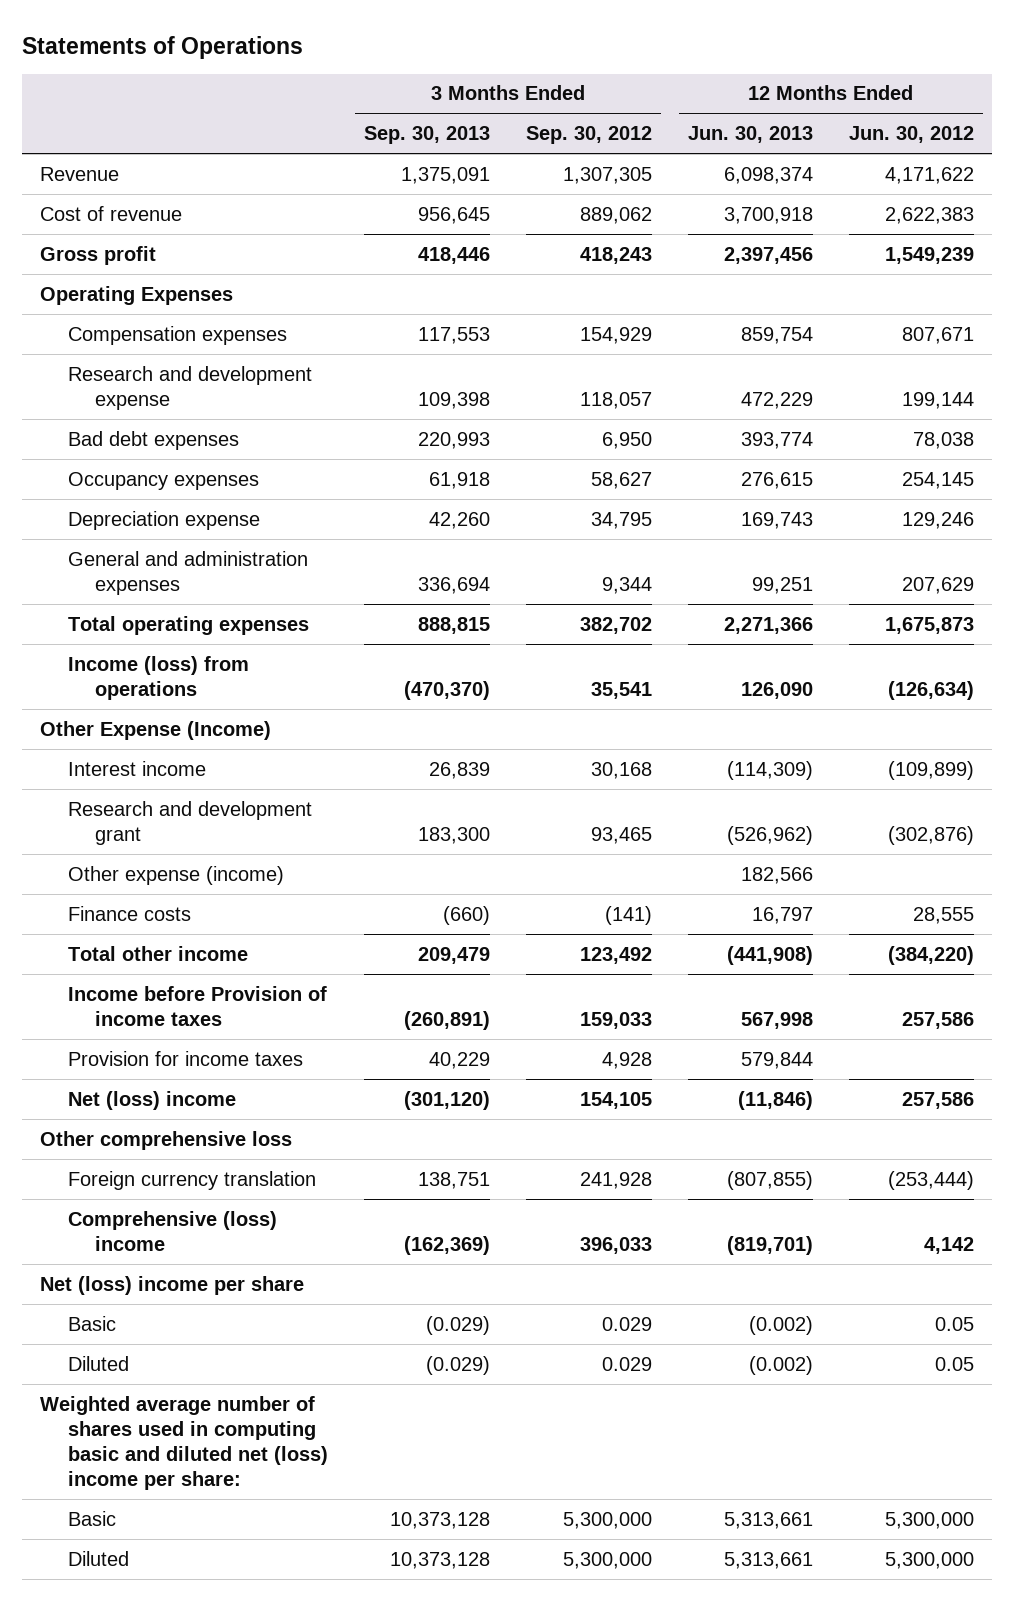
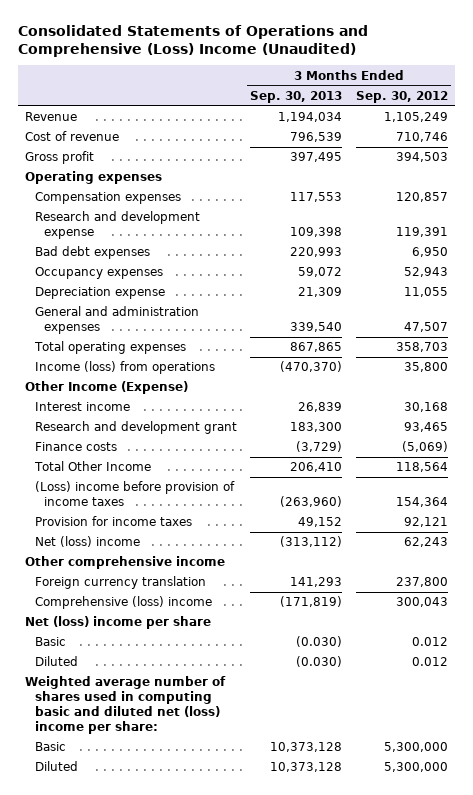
- Statements of Operations
+ Consolidated Statements of Operations and Comprehensive (Loss) Income (Unaudited)
- | 3 Months Ended Sep. 30, 2013 | 3 Months Ended Sep. 30, 2012 | 12 Months Ended Jun. 30, 2013 | 12 Months Ended Jun. 30, 2012
+ | 3 Months Ended Sep. 30, 2013 | 3 Months Ended Sep. 30, 2012
- Revenue | 1,375,091 | 1,307,305 | 6,098,374 | 4,171,622
- Cost of revenue | 956,645 | 889,062 | 3,700,918 | 2,622,383
- Gross profit | 418,446 | 418,243 | 2,397,456 | 1,549,239
- Operating Expenses
- Compensation expenses | 117,553 | 154,929 | 859,754 | 807,671
- Research and development expense | 109,398 | 118,057 | 472,229 | 199,144
+ Revenue | 1,194,034 | 1,105,249
+ Cost of revenue | 796,539 | 710,746
+ Gross profit | 397,495 | 394,503
+ Operating expenses
+ Compensation expenses | 117,553 | 120,857
+ Research and development expense | 109,398 | 119,391
- Occupancy expenses | 61,918 | 58,627 | 276,615 | 254,145
- Depreciation expense | 42,260 | 34,795 | 169,743 | 129,246
- General and administration expenses | 336,694 | 9,344 | 99,251 | 207,629
- Total operating expenses | 888,815 | 382,702 | 2,271,366 | 1,675,873
- Income (loss) from operations | (470,370) | 35,541 | 126,090 | (126,634)
- Other Expense (Income)
+ Occupancy expenses | 59,072 | 52,943
+ Depreciation expense | 21,309 | 11,055
+ General and administration expenses | 339,540 | 47,507
+ Total operating expenses | 867,865 | 358,703
+ Income (loss) from operations | (470,370) | 35,800
+ Other Income (Expense)
- Other expense (income) | | | 182,566 |
- Finance costs | (660) | (141) | 16,797 | 28,555
- Total other income | 209,479 | 123,492 | (441,908) | (384,220)
- Income before Provision of income taxes | (260,891) | 159,033 | 567,998 | 257,586
- Provision for income taxes | 40,229 | 4,928 | 579,844 |
- Net (loss) income | (301,120) | 154,105 | (11,846) | 257,586
- Other comprehensive loss
- Foreign currency translation | 138,751 | 241,928 | (807,855) | (253,444)
- Comprehensive (loss) income | (162,369) | 396,033 | (819,701) | 4,142
+ Finance costs | (3,729) | (5,069)
+ Total Other Income | 206,410 | 118,564
+ (Loss) income before provision of income taxes | (263,960) | 154,364
+ Provision for income taxes | 49,152 | 92,121
+ Net (loss) income | (313,112) | 62,243
+ Other comprehensive income
+ Foreign currency translation | 141,293 | 237,800
+ Comprehensive (loss) income | (171,819) | 300,043
- Basic | (0.029) | 0.029 | (0.002) | 0.05
- Diluted | (0.029) | 0.029 | (0.002) | 0.05
+ Basic | (0.030) | 0.012
+ Diluted | (0.030) | 0.012

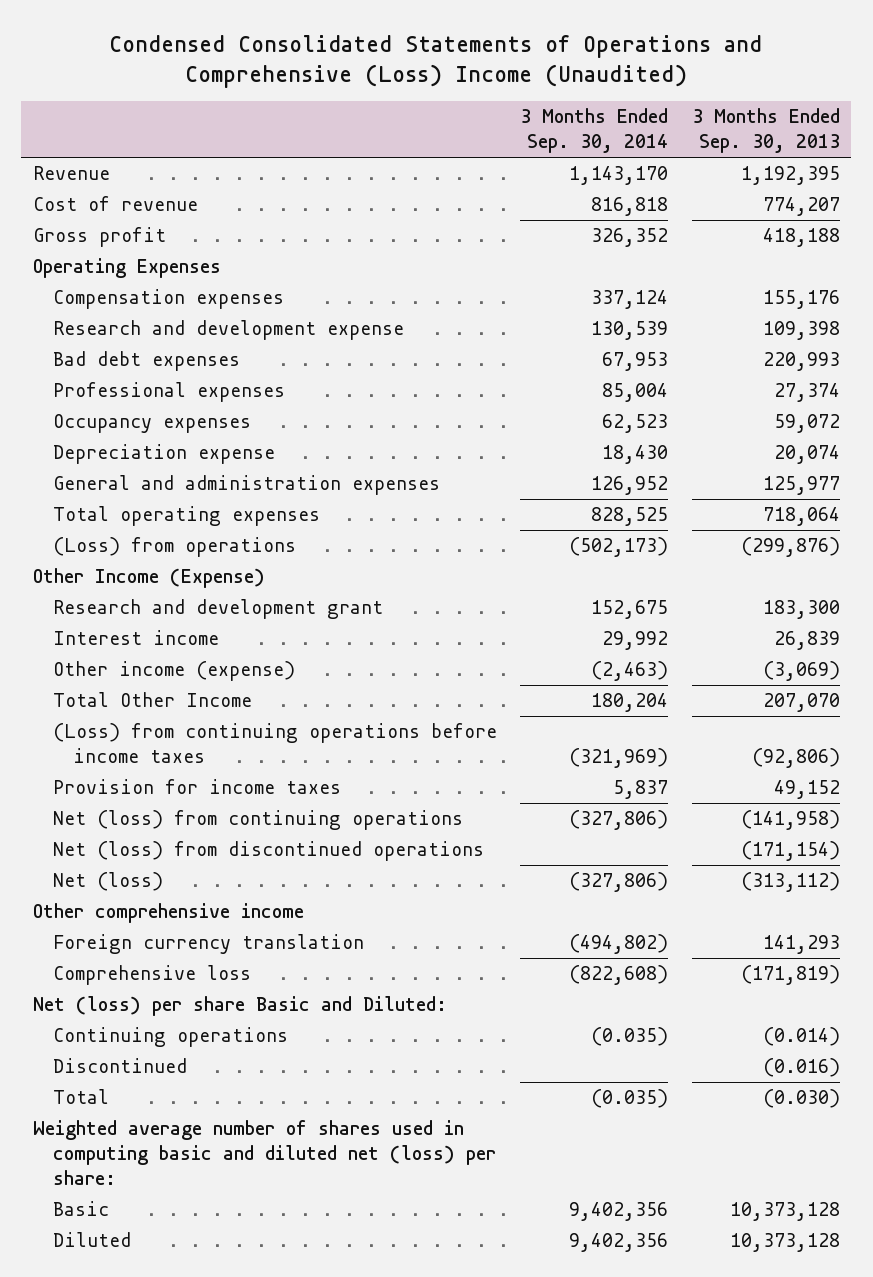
- Consolidated Statements of Operations and Comprehensive (Loss) Income (Unaudited)
+ Condensed Consolidated Statements of Operations and Comprehensive (Loss) Income (Unaudited)
- | 3 Months Ended Sep. 30, 2013 | 3 Months Ended Sep. 30, 2012
+ | 3 Months Ended Sep. 30, 2014 | 3 Months Ended Sep. 30, 2013
- Revenue | 1,194,034 | 1,105,249
- Cost of revenue | 796,539 | 710,746
- Gross profit | 397,495 | 394,503
- Operating expenses
- Compensation expenses | 117,553 | 120,857
+ Revenue | 1,143,170 | 1,192,395
+ Cost of revenue | 816,818 | 774,207
+ Gross profit | 326,352 | 418,188
+ Operating Expenses
+ Compensation expenses | 337,124 | 155,176
+ Professional expenses | 85,004 | 27,374
- Depreciation expense | 21,309 | 11,055
- General and administration expenses | 339,540 | 47,507
- Total operating expenses | 867,865 | 358,703
- Income (loss) from operations | (470,370) | 35,800
+ Depreciation expense | 18,430 | 20,074
+ General and administration expenses | 126,952 | 125,977
+ Total operating expenses | 828,525 | 718,064
+ (Loss) from operations | (502,173) | (299,876)
- Finance costs | (3,729) | (5,069)
- Total Other Income | 206,410 | 118,564
- (Loss) income before provision of income taxes | (263,960) | 154,364
moved down: Interest income | 29,992 | 26,839
+ Other income (expense) | (2,463) | (3,069)
+ Total Other Income | 180,204 | 207,070
+ (Loss) from continuing operations before income taxes | (321,969) | (92,806)
- Net (loss) income | (313,112) | 62,243
+ Net (loss) from continuing operations | (327,806) | (141,958)
+ Net (loss) from discontinued operations | | (171,154)
+ Net (loss) | (327,806) | (313,112)
- Comprehensive (loss) income | (171,819) | 300,043
- Net (loss) income per share
- Basic | (0.030) | 0.012
- Diluted | (0.030) | 0.012
- Weighted average number of shares used in computing basic and diluted net (loss) income per share:
+ Comprehensive loss | (822,608) | (171,819)
+ Net (loss) per share Basic and Diluted:
+ Continuing operations | (0.035) | (0.014)
+ Discontinued | | (0.016)
+ Total | (0.035) | (0.030)
+ Weighted average number of shares used in computing basic and diluted net (loss) per share:

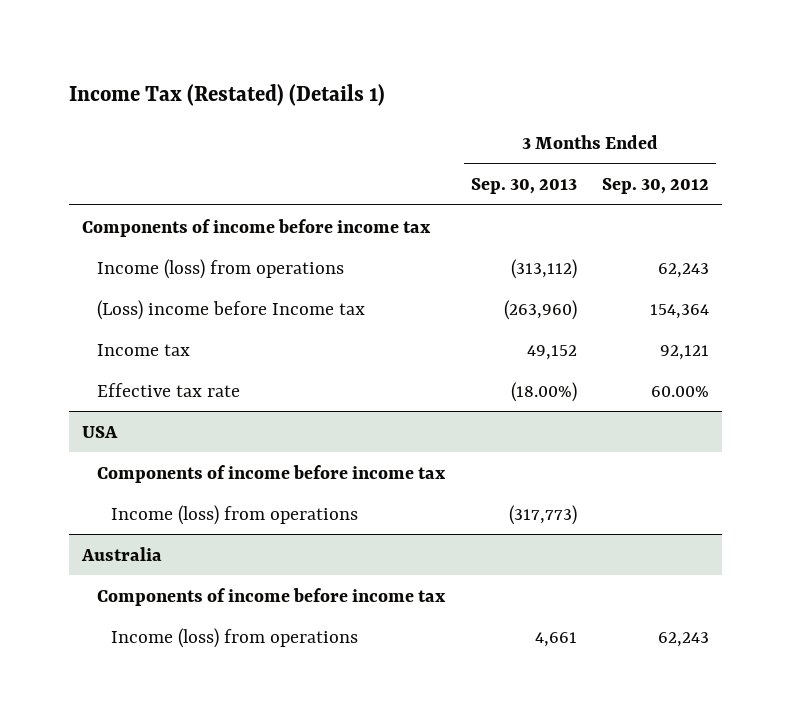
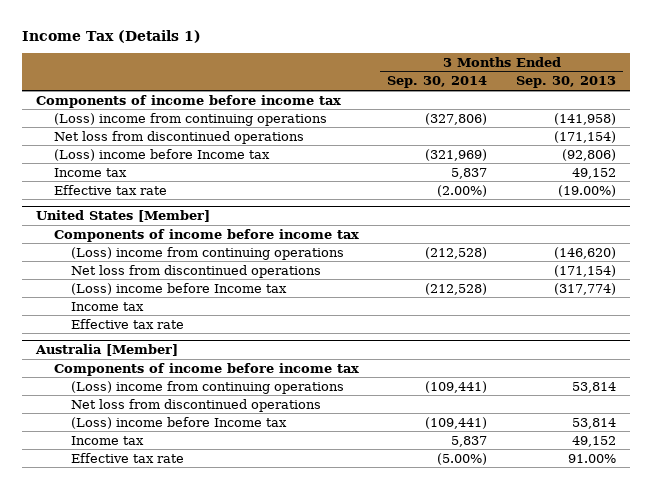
- Income Tax (Restated) (Details 1)
+ Income Tax (Details 1)
- | 3 Months Ended Sep. 30, 2013 | 3 Months Ended Sep. 30, 2012
+ | 3 Months Ended Sep. 30, 2014 | 3 Months Ended Sep. 30, 2013
- Income (loss) from operations | (313,112) | 62,243
- (Loss) income before Income tax | (263,960) | 154,364
+ (Loss) income from continuing operations | (327,806) | (141,958)
+ Net loss from discontinued operations | | (171,154)
+ (Loss) income before Income tax | (321,969) | (92,806)
- Effective tax rate | (18.00%) | 60.00%
- USA
+ Effective tax rate | (2.00%) | (19.00%)
+ United States [Member]
- Income (loss) from operations | (317,773) |
- Australia
+ (Loss) income from continuing operations | (212,528) | (146,620)
+ Net loss from discontinued operations | | (171,154)
+ (Loss) income before Income tax | (212,528) | (317,774)
+ Income tax
+ Effective tax rate
+ Australia [Member]
- Income (loss) from operations | 4,661 | 62,243
+ (Loss) income from continuing operations | (109,441) | 53,814
+ Net loss from discontinued operations
+ (Loss) income before Income tax | (109,441) | 53,814
+ Income tax | 5,837 | 49,152
+ Effective tax rate | (5.00%) | 91.00%

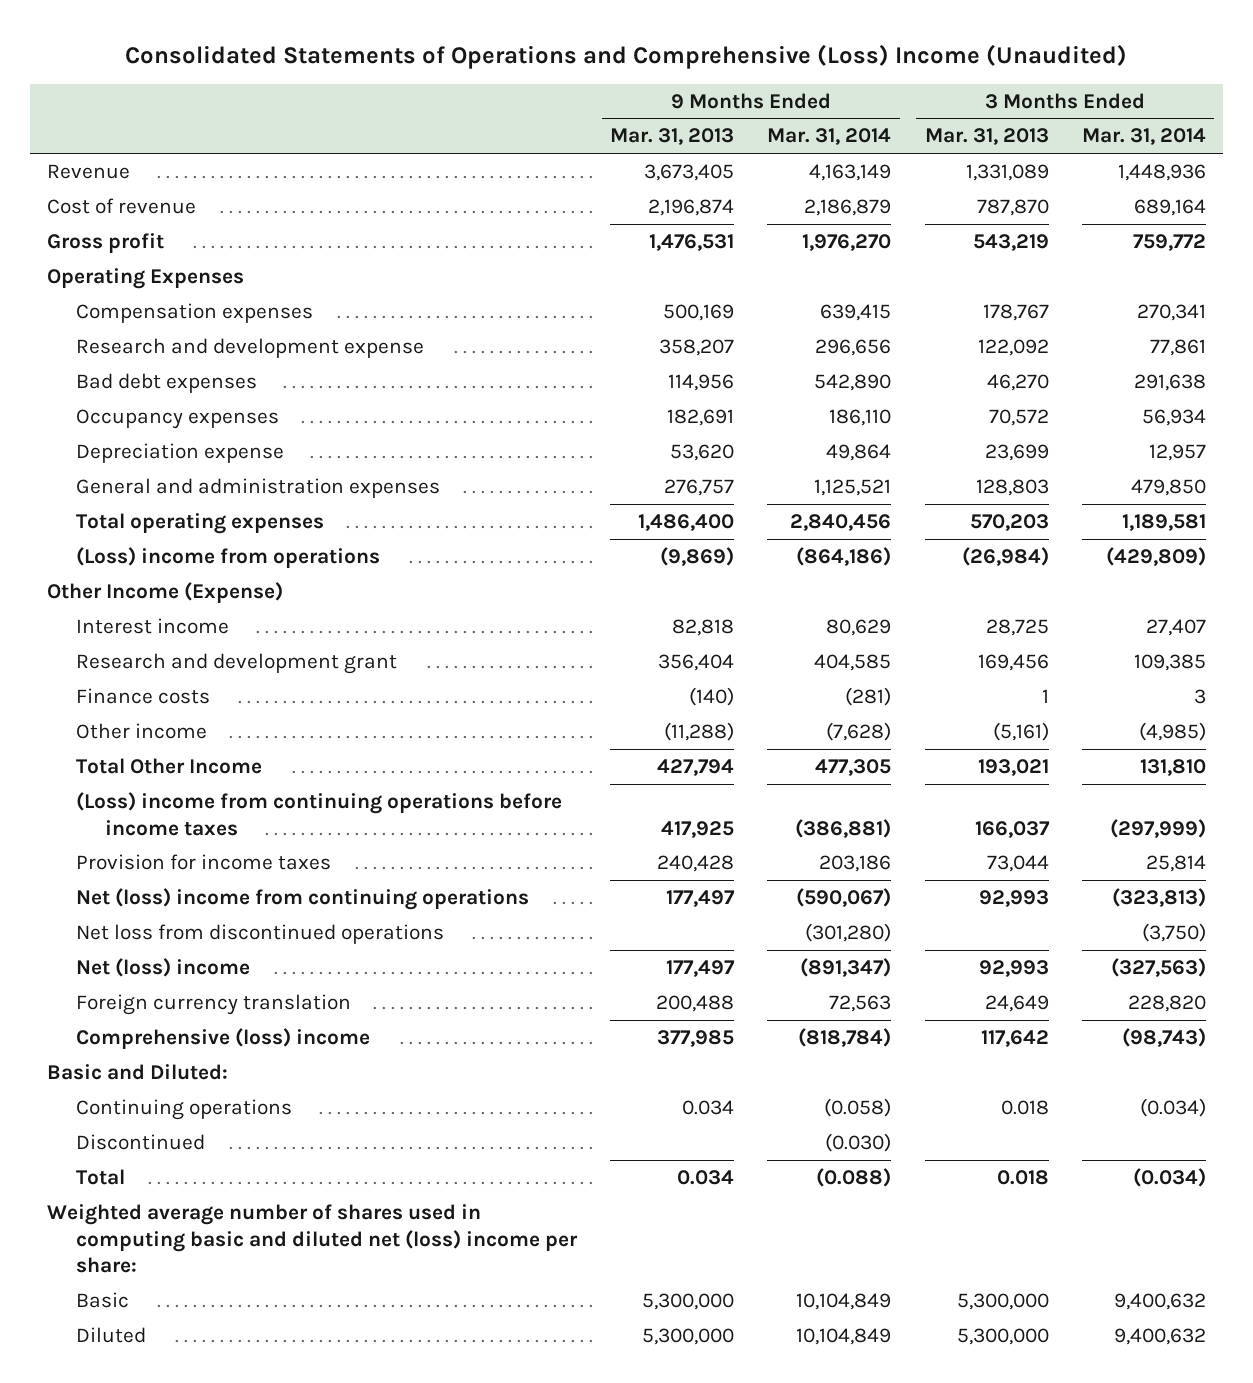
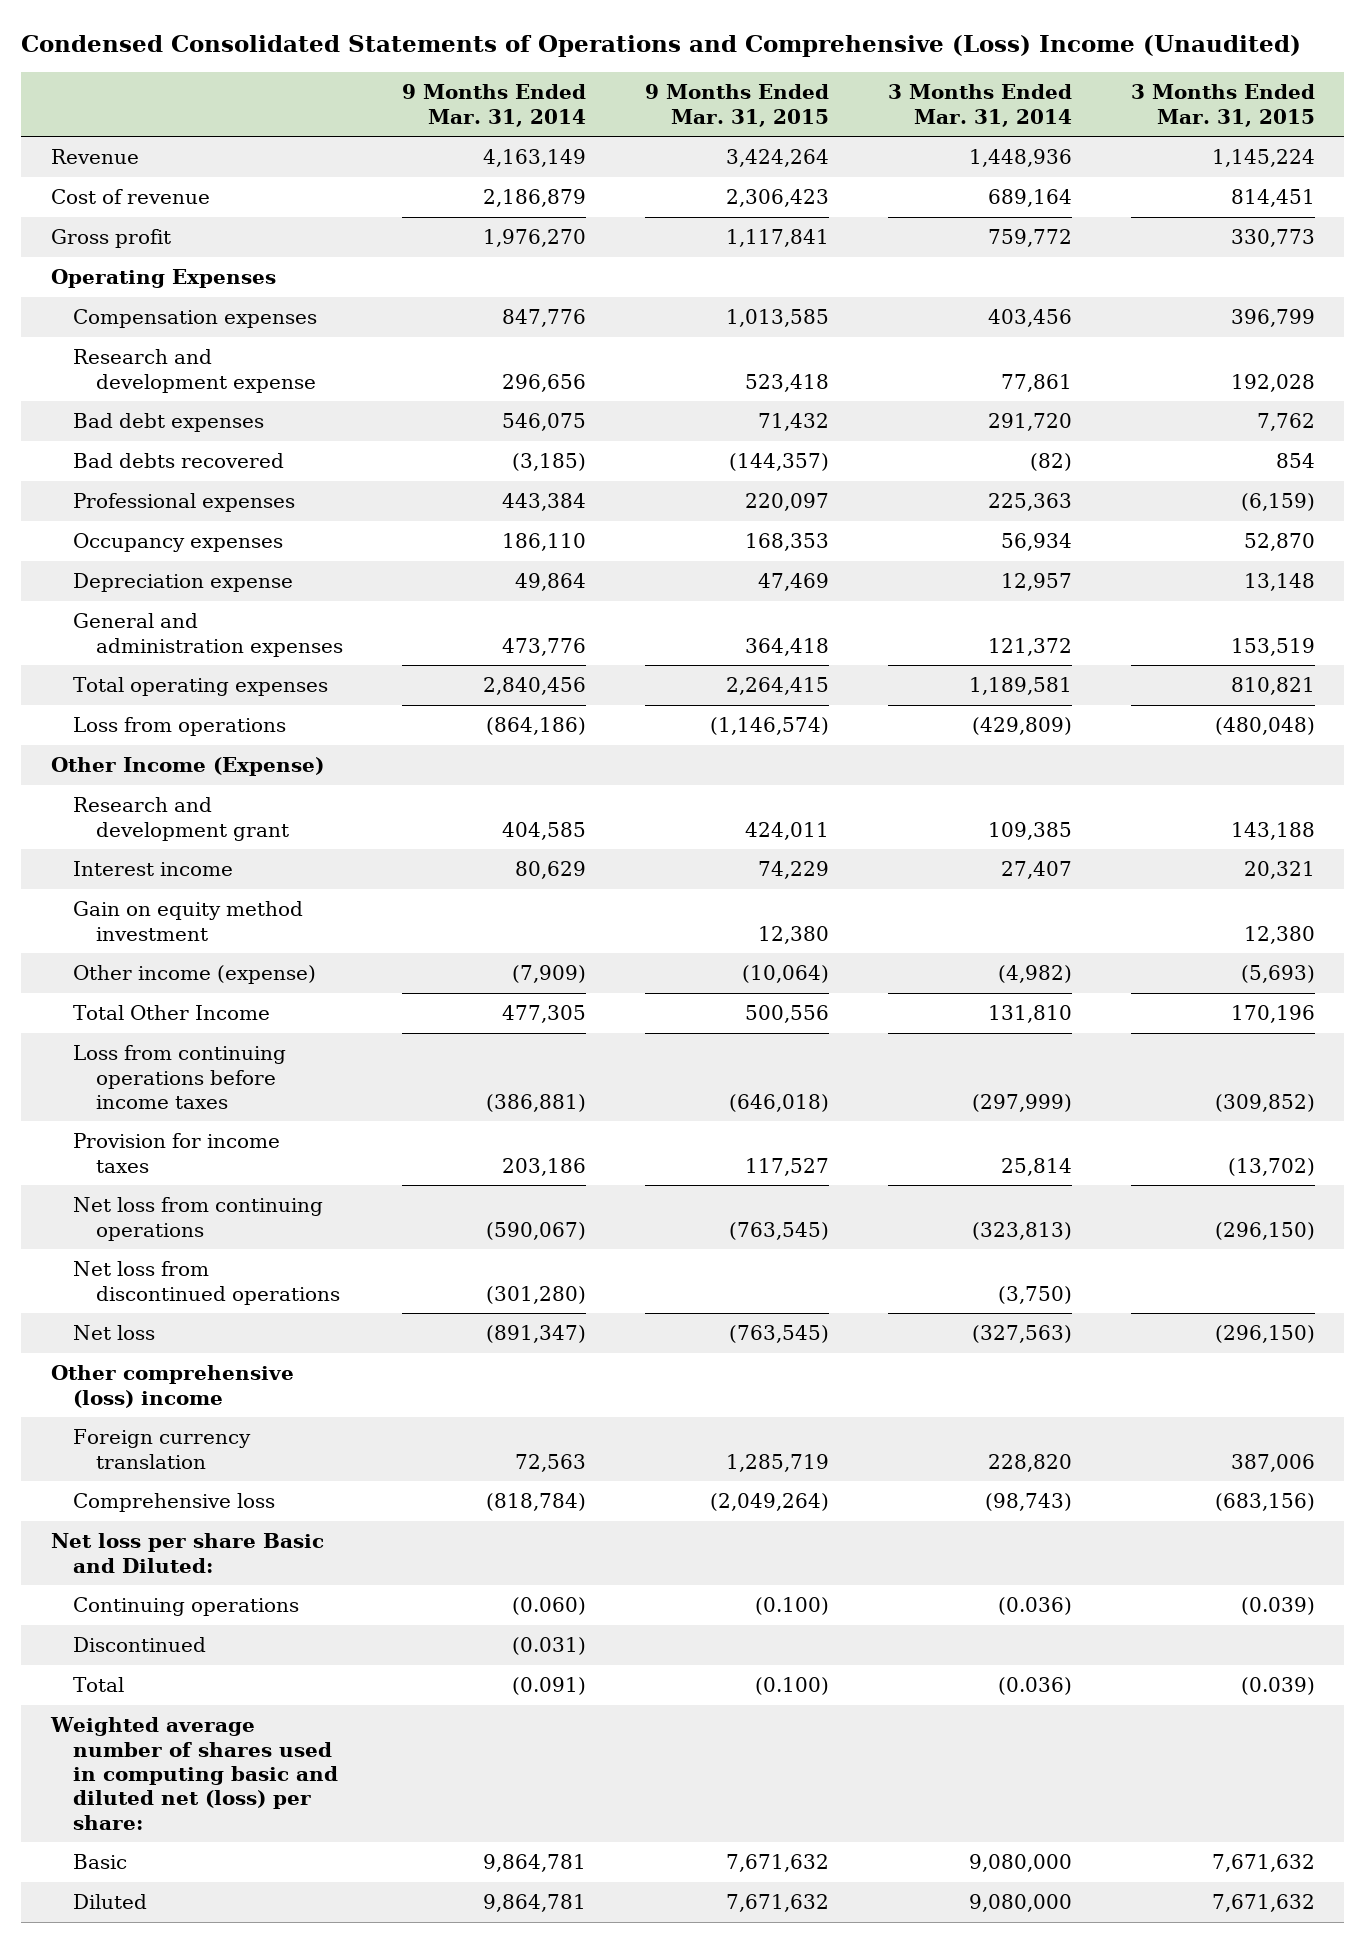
- Consolidated Statements of Operations and Comprehensive (Loss) Income (Unaudited)
+ Condensed Consolidated Statements of Operations and Comprehensive (Loss) Income (Unaudited)
- | 9 Months Ended Mar. 31, 2013 | 9 Months Ended Mar. 31, 2014 | 3 Months Ended Mar. 31, 2013 | 3 Months Ended Mar. 31, 2014
+ | 9 Months Ended Mar. 31, 2014 | 9 Months Ended Mar. 31, 2015 | 3 Months Ended Mar. 31, 2014 | 3 Months Ended Mar. 31, 2015
- Compensation expenses | 500,169 | 639,415 | 178,767 | 270,341
+ Compensation expenses | 847,776 | 1,013,585 | 403,456 | 396,799
- Bad debt expenses | 114,956 | 542,890 | 46,270 | 291,638
+ Bad debt expenses | 546,075 | 71,432 | 291,720 | 7,762
+ Bad debts recovered | (3,185) | (144,357) | (82) | 854
+ Professional expenses | 443,384 | 220,097 | 225,363 | (6,159)
- General and administration expenses | 276,757 | 1,125,521 | 128,803 | 479,850
+ General and administration expenses | 473,776 | 364,418 | 121,372 | 153,519
- (Loss) income from operations | (9,869) | (864,186) | (26,984) | (429,809)
+ Loss from operations | (864,186) | (1,146,574) | (429,809) | (480,048)
- Finance costs | (140) | (281) | 1 | 3
- Other income | (11,288) | (7,628) | (5,161) | (4,985)
moved down: Interest income | 80,629 | 74,229 | 27,407 | 20,321
+ Gain on equity method investment | | 12,380 | | 12,380
+ Other income (expense) | (7,909) | (10,064) | (4,982) | (5,693)
- (Loss) income from continuing operations before income taxes | 417,925 | (386,881) | 166,037 | (297,999)
+ Loss from continuing operations before income taxes | (386,881) | (646,018) | (297,999) | (309,852)
- Net (loss) income from continuing operations | 177,497 | (590,067) | 92,993 | (323,813)
+ Net loss from continuing operations | (590,067) | (763,545) | (323,813) | (296,150)
- Net (loss) income | 177,497 | (891,347) | 92,993 | (327,563)
+ Net loss | (891,347) | (763,545) | (327,563) | (296,150)
+ Other comprehensive (loss) income
- Comprehensive (loss) income | 377,985 | (818,784) | 117,642 | (98,743)
- Basic and Diluted:
- Continuing operations | 0.034 | (0.058) | 0.018 | (0.034)
- Discontinued | | (0.030) | |
- Total | 0.034 | (0.088) | 0.018 | (0.034)
- Weighted average number of shares used in computing basic and diluted net (loss) income per share:
- Basic | 5,300,000 | 10,104,849 | 5,300,000 | 9,400,632
- Diluted | 5,300,000 | 10,104,849 | 5,300,000 | 9,400,632
+ Comprehensive loss | (818,784) | (2,049,264) | (98,743) | (683,156)
+ Net loss per share Basic and Diluted:
+ Continuing operations | (0.060) | (0.100) | (0.036) | (0.039)
+ Discontinued | (0.031) | | |
+ Total | (0.091) | (0.100) | (0.036) | (0.039)
+ Weighted average number of shares used in computing basic and diluted net (loss) per share:
+ Basic | 9,864,781 | 7,671,632 | 9,080,000 | 7,671,632
+ Diluted | 9,864,781 | 7,671,632 | 9,080,000 | 7,671,632

